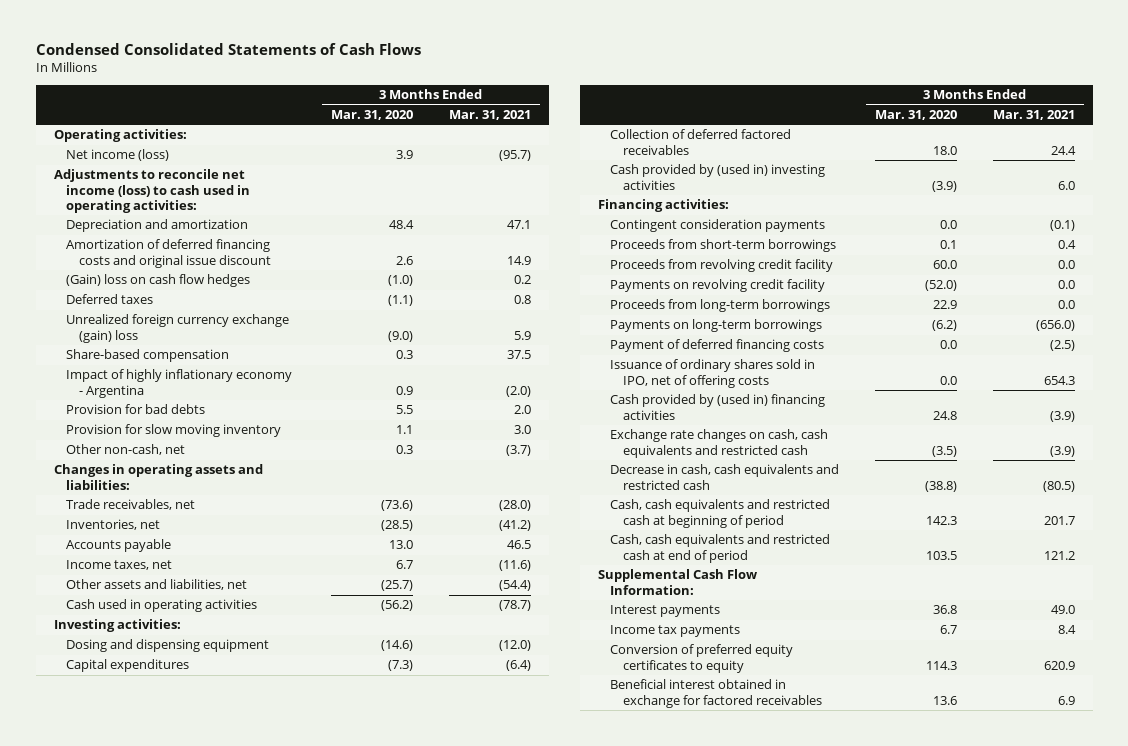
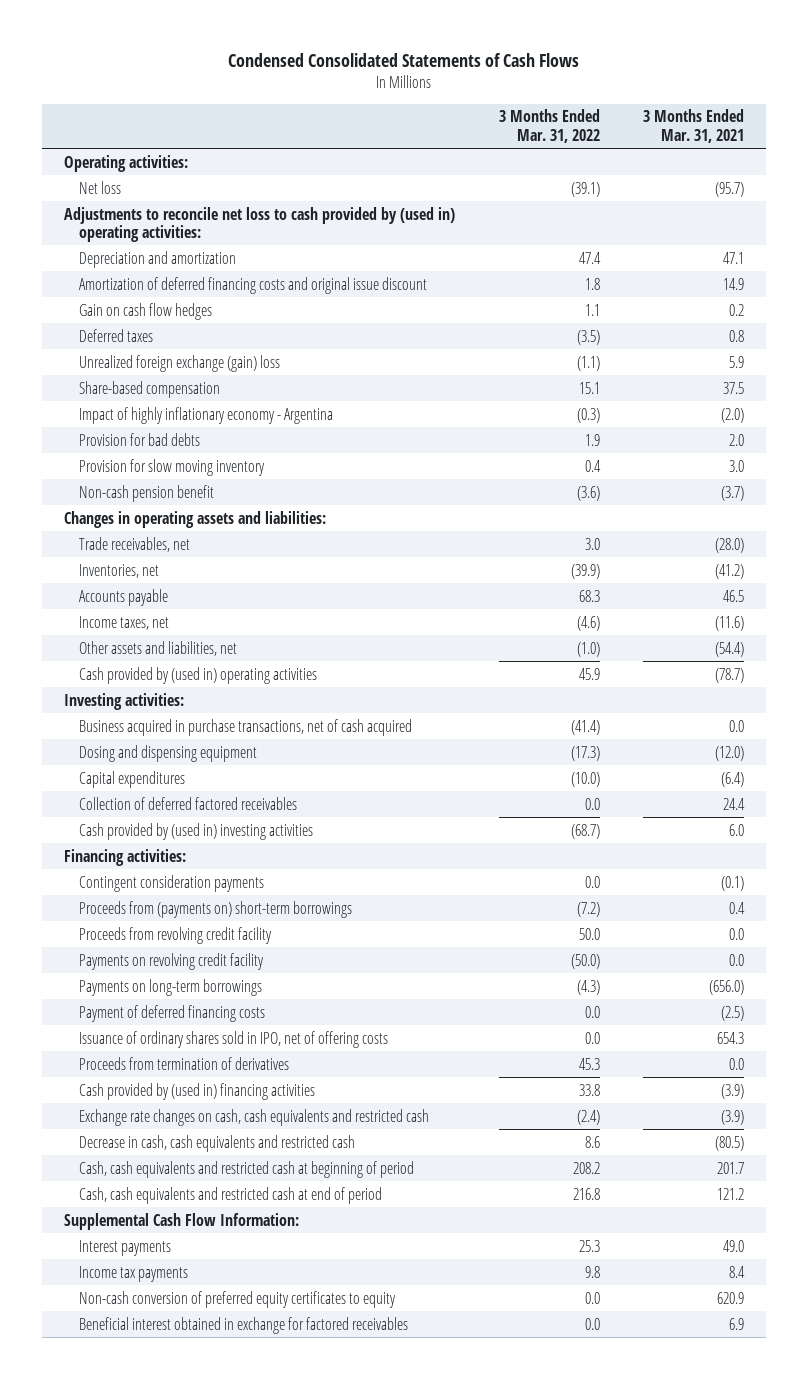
- | 3 Months Ended Mar. 31, 2020 | 3 Months Ended Mar. 31, 2021
+ | 3 Months Ended Mar. 31, 2022 | 3 Months Ended Mar. 31, 2021
- Net income (loss) | 3.9 | (95.7)
- Adjustments to reconcile net income (loss) to cash used in operating activities:
+ Net loss | (39.1) | (95.7)
+ Adjustments to reconcile net loss to cash provided by (used in) operating activities:
- (Gain) loss on cash flow hedges | (1.0) | 0.2
+ Gain on cash flow hedges | 1.1 | 0.2
- Unrealized foreign currency exchange (gain) loss | (9.0) | 5.9
+ Unrealized foreign exchange (gain) loss | (1.1) | 5.9
- Other non-cash, net | 0.3 | (3.7)
+ Non-cash pension benefit | (3.6) | (3.7)
- Cash used in operating activities | (56.2) | (78.7)
+ Cash provided by (used in) operating activities | 45.9 | (78.7)
+ Business acquired in purchase transactions, net of cash acquired | (41.4) | 0.0
- Proceeds from short-term borrowings | 0.1 | 0.4
+ Proceeds from (payments on) short-term borrowings | (7.2) | 0.4
- Proceeds from long-term borrowings | 22.9 | 0.0
+ Proceeds from termination of derivatives | 45.3 | 0.0
- Conversion of preferred equity certificates to equity | 114.3 | 620.9
+ Non-cash conversion of preferred equity certificates to equity | 0.0 | 620.9

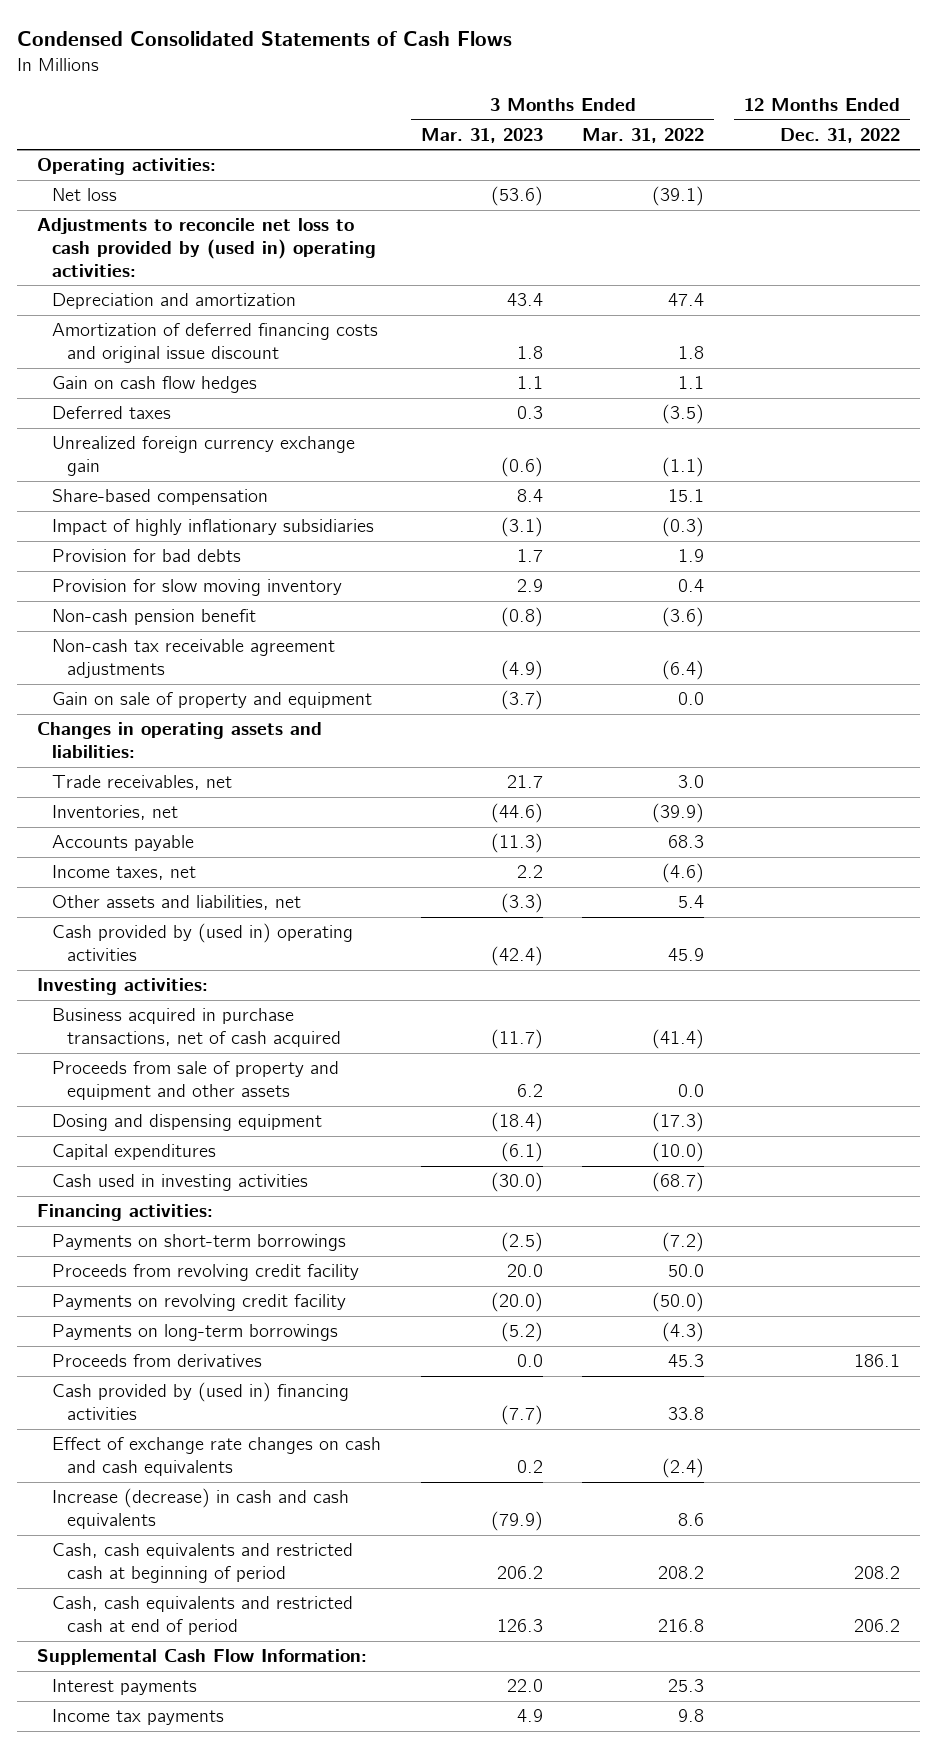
- | 3 Months Ended Mar. 31, 2022 | 3 Months Ended Mar. 31, 2021
+ | 3 Months Ended Mar. 31, 2023 | 3 Months Ended Mar. 31, 2022 | 12 Months Ended Dec. 31, 2022
- Unrealized foreign exchange (gain) loss | (1.1) | 5.9
+ Unrealized foreign currency exchange gain | (0.6) | (1.1) |
- Impact of highly inflationary economy - Argentina | (0.3) | (2.0)
+ Impact of highly inflationary subsidiaries | (3.1) | (0.3) |
+ Non-cash tax receivable agreement adjustments | (4.9) | (6.4) |
+ Gain on sale of property and equipment | (3.7) | 0.0 |
- Other assets and liabilities, net | (1.0) | (54.4)
+ Other assets and liabilities, net | (3.3) | 5.4 |
+ Proceeds from sale of property and equipment and other assets | 6.2 | 0.0 |
- Collection of deferred factored receivables | 0.0 | 24.4
- Cash provided by (used in) investing activities | (68.7) | 6.0
+ Cash used in investing activities | (30.0) | (68.7) |
- Contingent consideration payments | 0.0 | (0.1)
- Proceeds from (payments on) short-term borrowings | (7.2) | 0.4
+ Payments on short-term borrowings | (2.5) | (7.2) |
- Payment of deferred financing costs | 0.0 | (2.5)
- Issuance of ordinary shares sold in IPO, net of offering costs | 0.0 | 654.3
- Proceeds from termination of derivatives | 45.3 | 0.0
+ Proceeds from derivatives | 0.0 | 45.3 | 186.1
- Exchange rate changes on cash, cash equivalents and restricted cash | (2.4) | (3.9)
- Decrease in cash, cash equivalents and restricted cash | 8.6 | (80.5)
+ Effect of exchange rate changes on cash and cash equivalents | 0.2 | (2.4) |
+ Increase (decrease) in cash and cash equivalents | (79.9) | 8.6 |
- Non-cash conversion of preferred equity certificates to equity | 0.0 | 620.9
- Beneficial interest obtained in exchange for factored receivables | 0.0 | 6.9

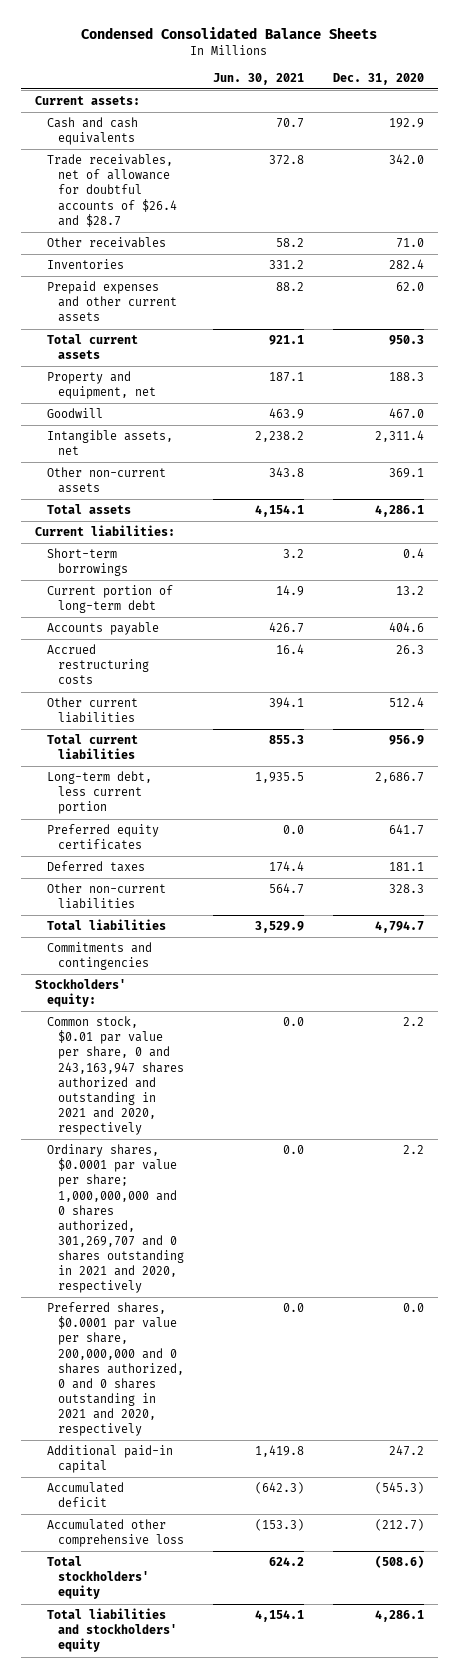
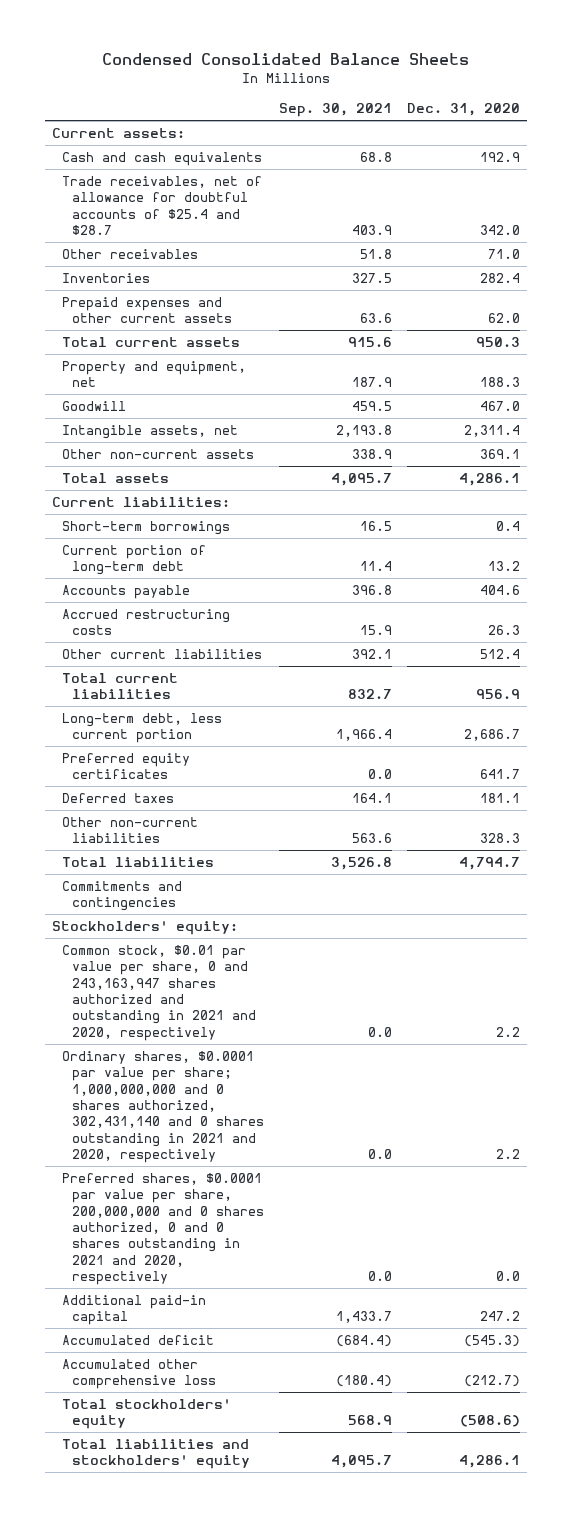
- | Jun. 30, 2021 | Dec. 31, 2020
+ | Sep. 30, 2021 | Dec. 31, 2020
- Trade receivables, net of allowance for doubtful accounts of $26.4 and $28.7 | 372.8 | 342.0
+ Trade receivables, net of allowance for doubtful accounts of $25.4 and $28.7 | 403.9 | 342.0
- Ordinary shares, $0.0001 par value per share; 1,000,000,000 and 0 shares authorized, 301,269,707 and 0 shares outstanding in 2021 and 2020, respectively | 0.0 | 2.2
+ Ordinary shares, $0.0001 par value per share; 1,000,000,000 and 0 shares authorized, 302,431,140 and 0 shares outstanding in 2021 and 2020, respectively | 0.0 | 2.2

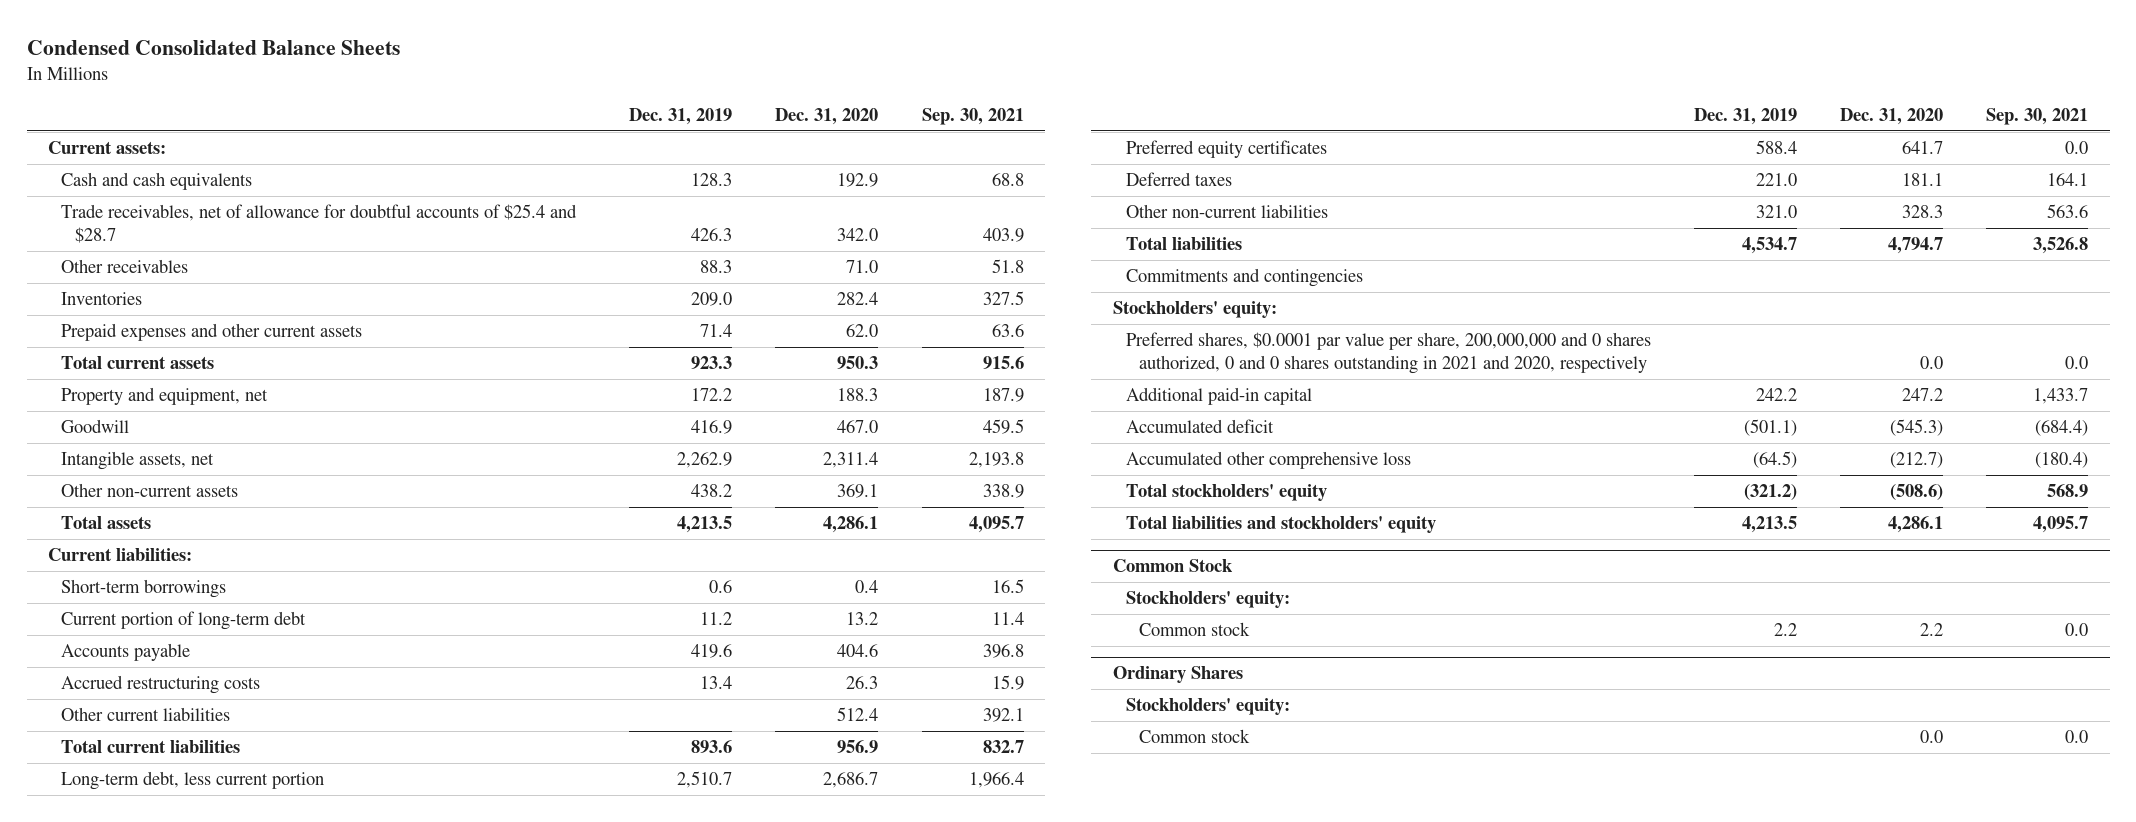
- | Sep. 30, 2021 | Dec. 31, 2020
+ | Dec. 31, 2019 | Dec. 31, 2020 | Sep. 30, 2021
- Common stock, $0.01 par value per share, 0 and 243,163,947 shares authorized and outstanding in 2021 and 2020, respectively | 0.0 | 2.2
- Ordinary shares, $0.0001 par value per share; 1,000,000,000 and 0 shares authorized, 302,431,140 and 0 shares outstanding in 2021 and 2020, respectively | 0.0 | 2.2
+ Common Stock
+ Stockholders' equity:
+ Common stock | 2.2 | 2.2 | 0.0
+ Ordinary Shares
+ Stockholders' equity:
+ Common stock | | 0.0 | 0.0

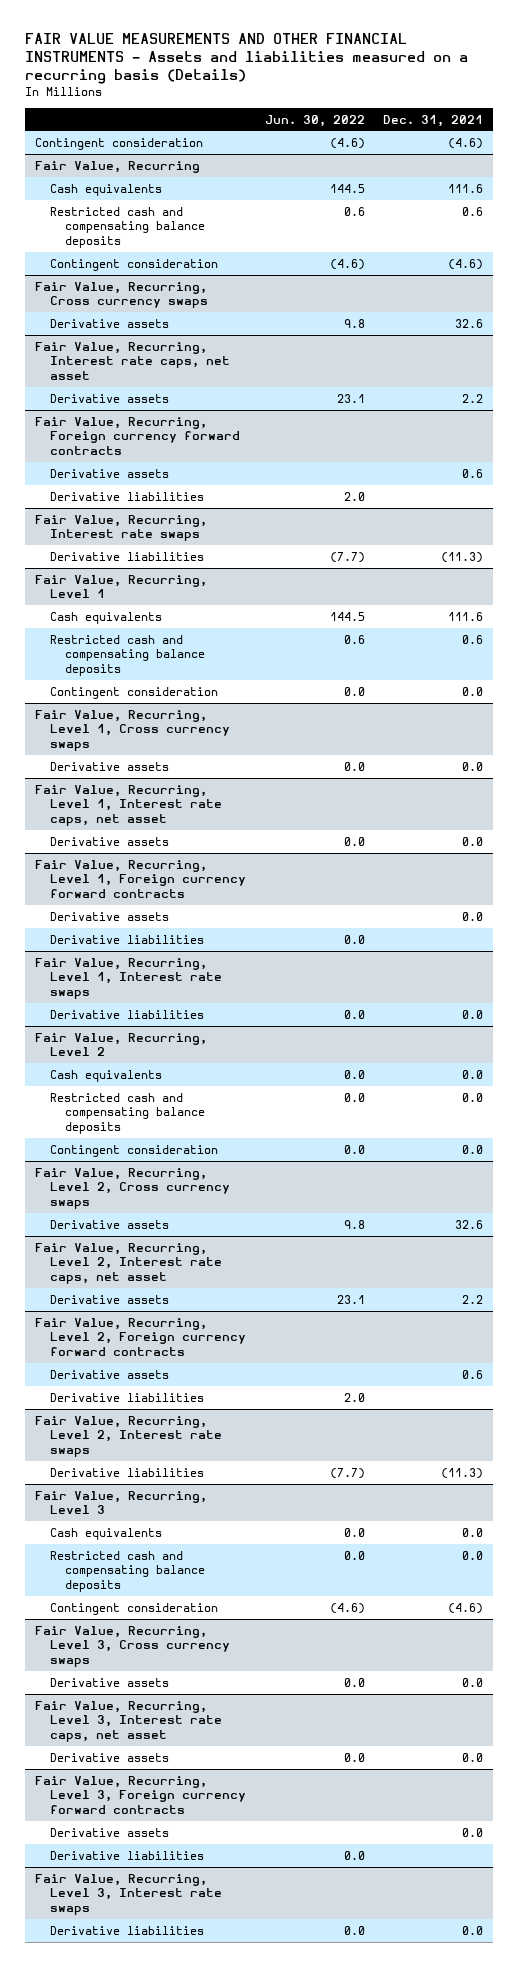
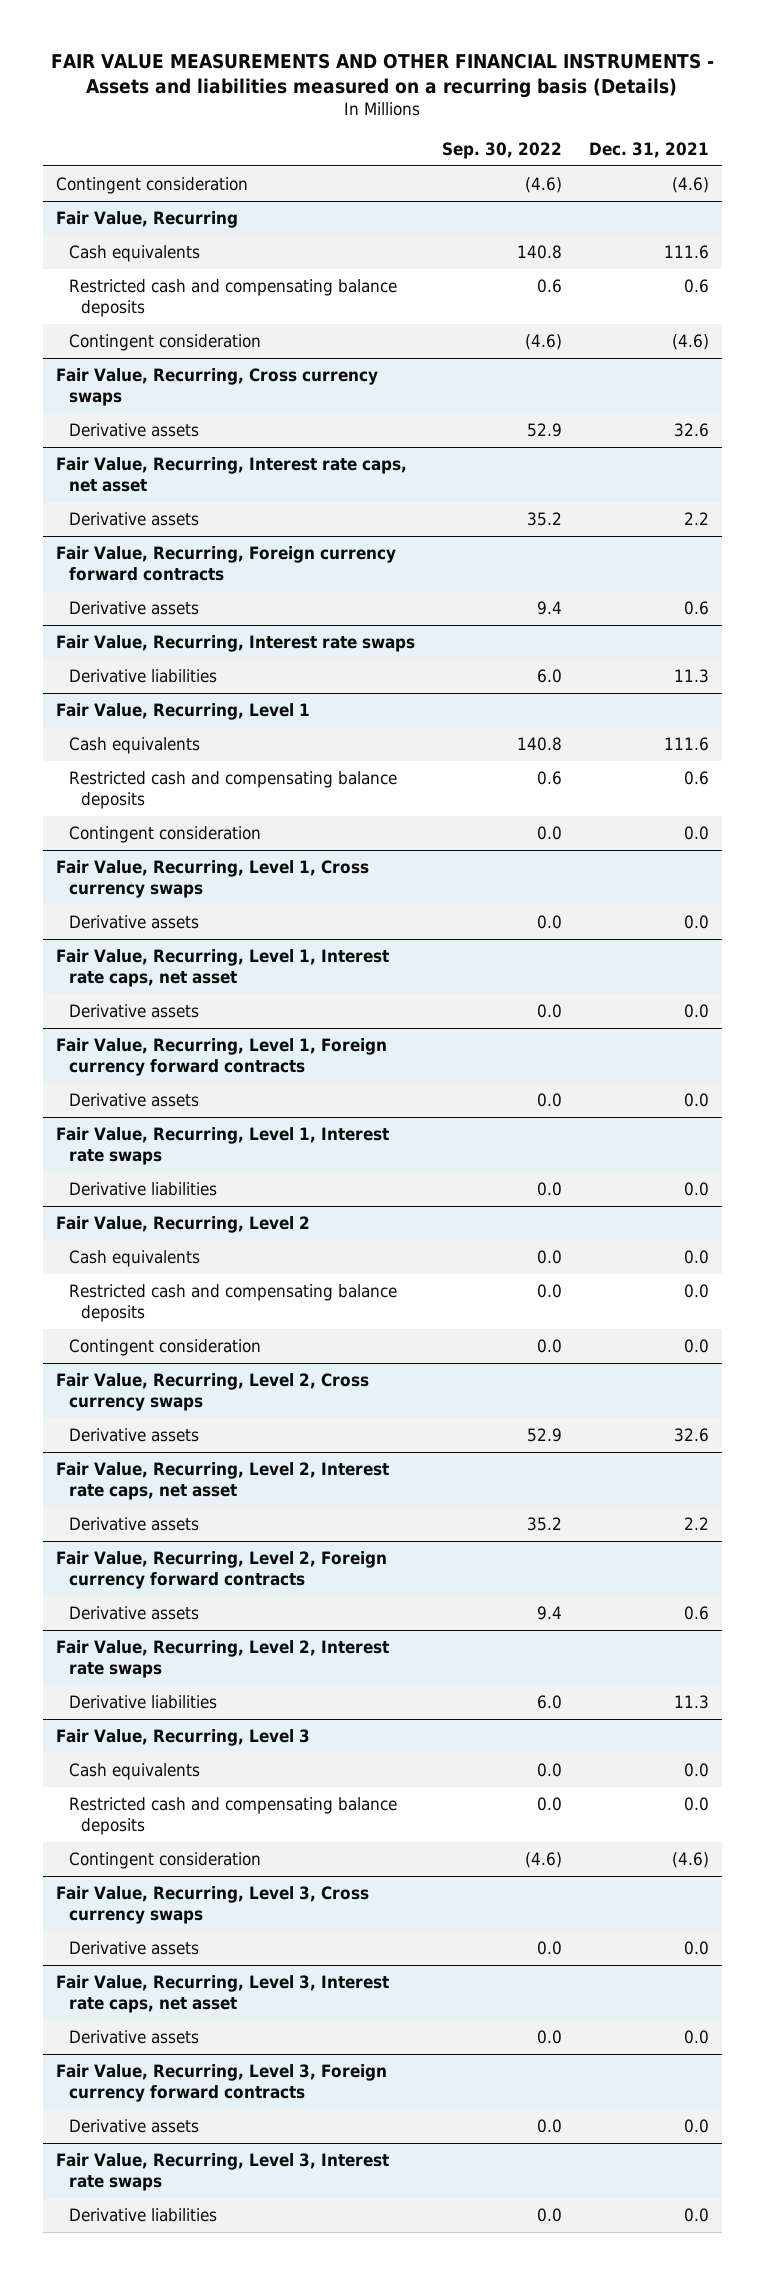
- | Jun. 30, 2022 | Dec. 31, 2021
+ | Sep. 30, 2022 | Dec. 31, 2021
@ Fair Value, Recurring, Foreign currency forward contracts
- Derivative liabilities | 2.0 |
@ Fair Value, Recurring, Interest rate swaps
- Derivative liabilities | (7.7) | (11.3)
+ Derivative liabilities | 6.0 | 11.3
@ Fair Value, Recurring, Level 1, Foreign currency forward contracts
- Derivative liabilities | 0.0 |
@ Fair Value, Recurring, Level 2, Foreign currency forward contracts
- Derivative liabilities | 2.0 |
@ Fair Value, Recurring, Level 2, Interest rate swaps
- Derivative liabilities | (7.7) | (11.3)
+ Derivative liabilities | 6.0 | 11.3
@ Fair Value, Recurring, Level 3, Foreign currency forward contracts
- Derivative liabilities | 0.0 |

